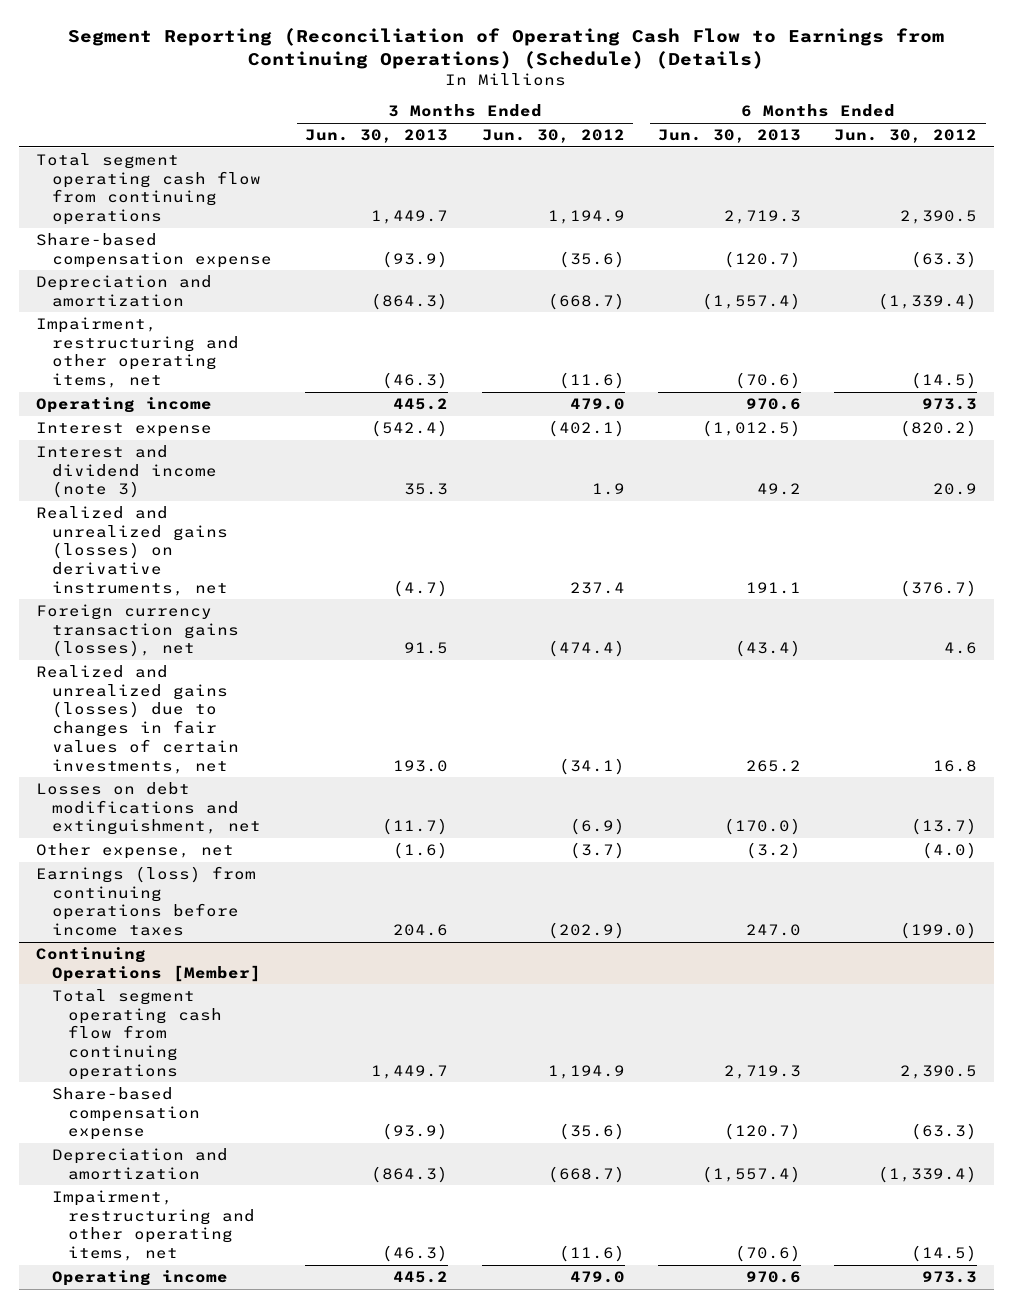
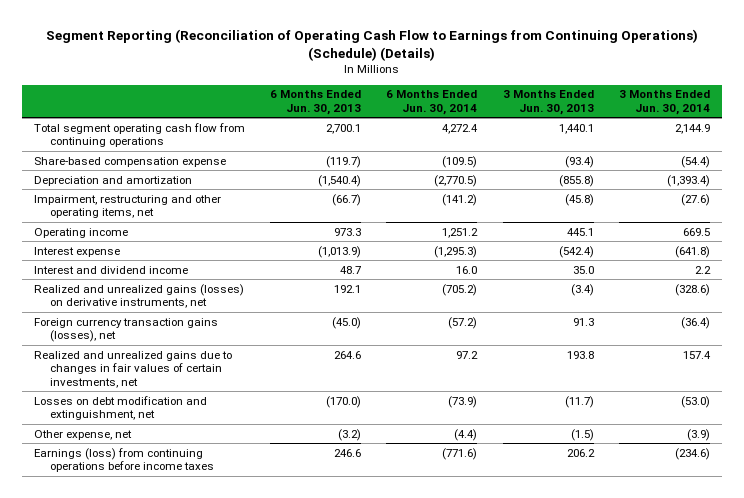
- | 3 Months Ended Jun. 30, 2013 | 3 Months Ended Jun. 30, 2012 | 6 Months Ended Jun. 30, 2013 | 6 Months Ended Jun. 30, 2012
+ | 6 Months Ended Jun. 30, 2013 | 6 Months Ended Jun. 30, 2014 | 3 Months Ended Jun. 30, 2013 | 3 Months Ended Jun. 30, 2014
- Total segment operating cash flow from continuing operations | 1,449.7 | 1,194.9 | 2,719.3 | 2,390.5
- Share-based compensation expense | (93.9) | (35.6) | (120.7) | (63.3)
- Depreciation and amortization | (864.3) | (668.7) | (1,557.4) | (1,339.4)
- Impairment, restructuring and other operating items, net | (46.3) | (11.6) | (70.6) | (14.5)
- Operating income | 445.2 | 479.0 | 970.6 | 973.3
- Interest expense | (542.4) | (402.1) | (1,012.5) | (820.2)
- Interest and dividend income (note 3) | 35.3 | 1.9 | 49.2 | 20.9
- Realized and unrealized gains (losses) on derivative instruments, net | (4.7) | 237.4 | 191.1 | (376.7)
- Foreign currency transaction gains (losses), net | 91.5 | (474.4) | (43.4) | 4.6
- Realized and unrealized gains (losses) due to changes in fair values of certain investments, net | 193.0 | (34.1) | 265.2 | 16.8
- Losses on debt modifications and extinguishment, net | (11.7) | (6.9) | (170.0) | (13.7)
- Other expense, net | (1.6) | (3.7) | (3.2) | (4.0)
- Earnings (loss) from continuing operations before income taxes | 204.6 | (202.9) | 247.0 | (199.0)
- Continuing Operations [Member]
- Total segment operating cash flow from continuing operations | 1,449.7 | 1,194.9 | 2,719.3 | 2,390.5
- Share-based compensation expense | (93.9) | (35.6) | (120.7) | (63.3)
- Depreciation and amortization | (864.3) | (668.7) | (1,557.4) | (1,339.4)
- Impairment, restructuring and other operating items, net | (46.3) | (11.6) | (70.6) | (14.5)
- Operating income | 445.2 | 479.0 | 970.6 | 973.3
+ Total segment operating cash flow from continuing operations | 2,700.1 | 4,272.4 | 1,440.1 | 2,144.9
+ Share-based compensation expense | (119.7) | (109.5) | (93.4) | (54.4)
+ Depreciation and amortization | (1,540.4) | (2,770.5) | (855.8) | (1,393.4)
+ Impairment, restructuring and other operating items, net | (66.7) | (141.2) | (45.8) | (27.6)
+ Operating income | 973.3 | 1,251.2 | 445.1 | 669.5
+ Interest expense | (1,013.9) | (1,295.3) | (542.4) | (641.8)
+ Interest and dividend income | 48.7 | 16.0 | 35.0 | 2.2
+ Realized and unrealized gains (losses) on derivative instruments, net | 192.1 | (705.2) | (3.4) | (328.6)
+ Foreign currency transaction gains (losses), net | (45.0) | (57.2) | 91.3 | (36.4)
+ Realized and unrealized gains due to changes in fair values of certain investments, net | 264.6 | 97.2 | 193.8 | 157.4
+ Losses on debt modification and extinguishment, net | (170.0) | (73.9) | (11.7) | (53.0)
+ Other expense, net | (3.2) | (4.4) | (1.5) | (3.9)
+ Earnings (loss) from continuing operations before income taxes | 246.6 | (771.6) | 206.2 | (234.6)

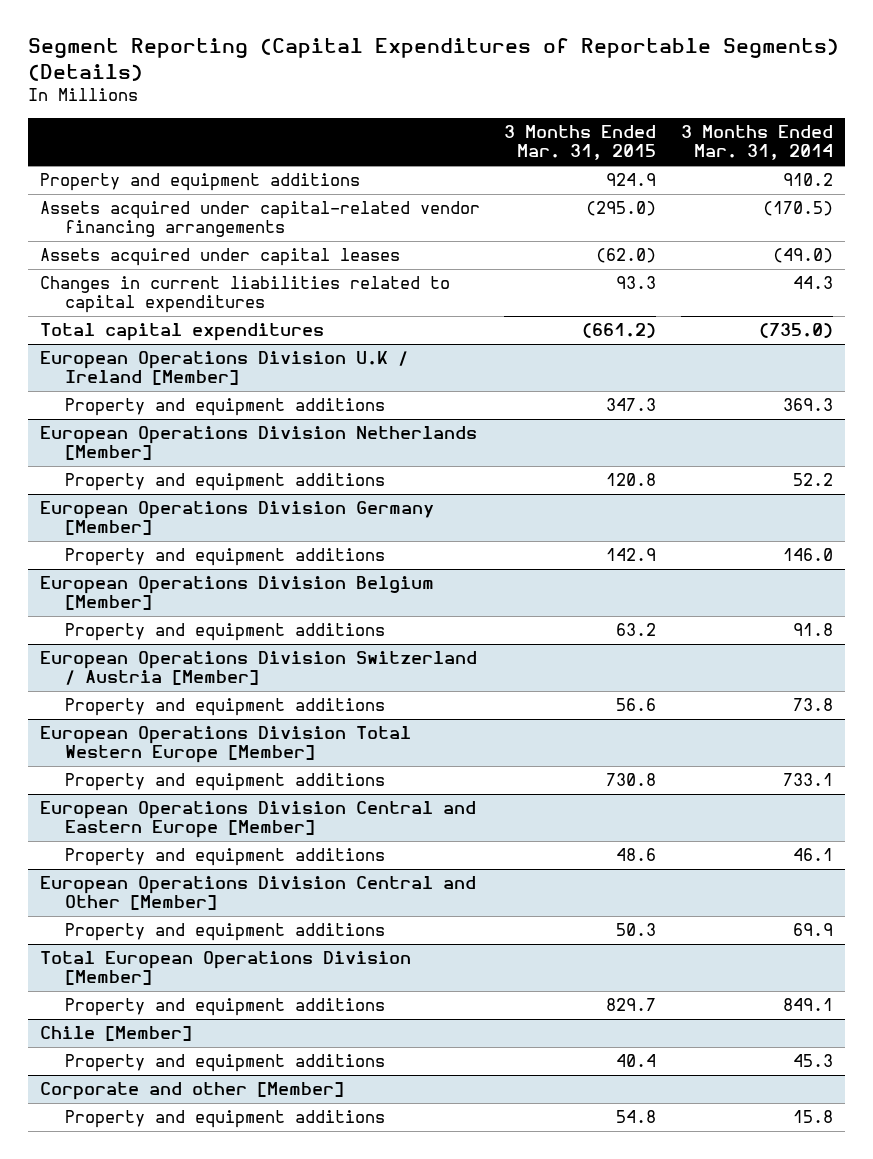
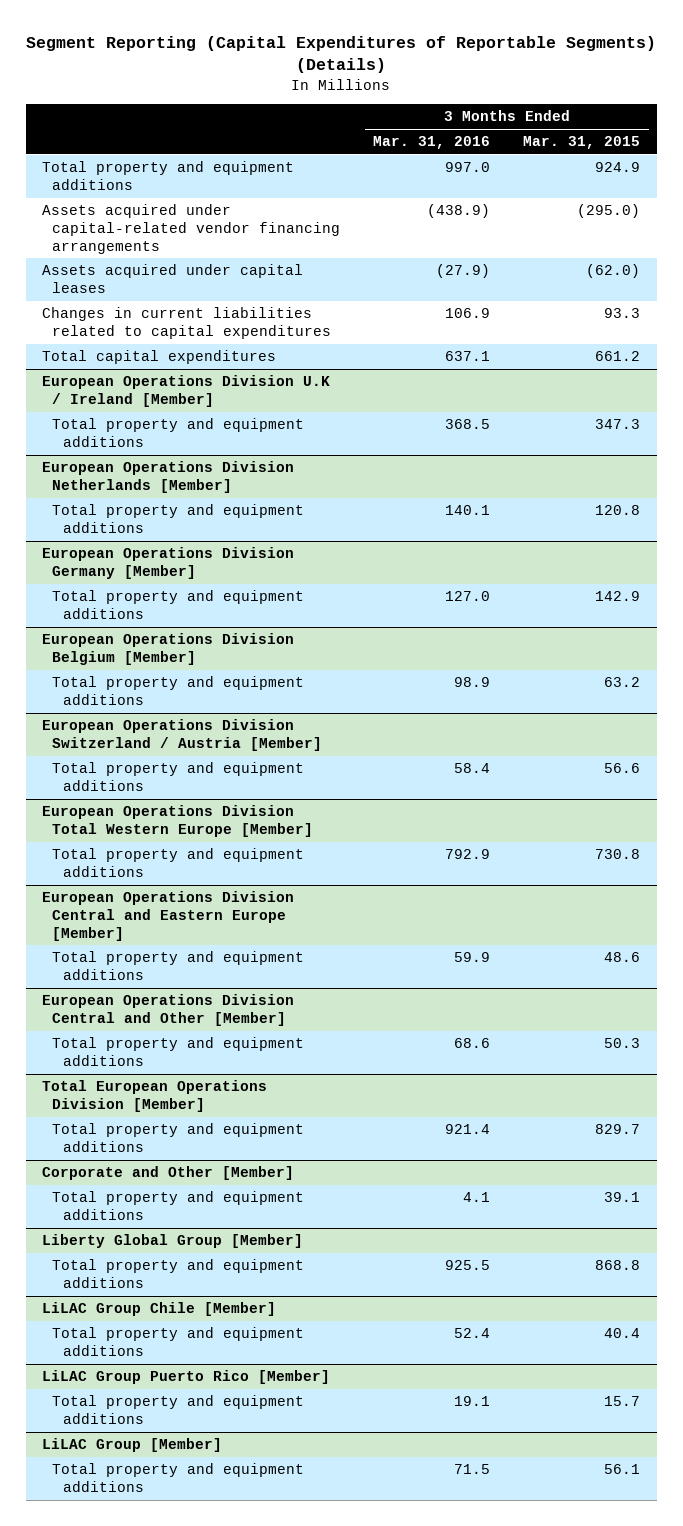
- | 3 Months Ended Mar. 31, 2015 | 3 Months Ended Mar. 31, 2014
+ | 3 Months Ended Mar. 31, 2016 | 3 Months Ended Mar. 31, 2015
- Property and equipment additions | 924.9 | 910.2
+ Total property and equipment additions | 997.0 | 924.9
- Total capital expenditures | (661.2) | (735.0)
+ Total capital expenditures | 637.1 | 661.2
@ European Operations Division U.K / Ireland [Member]
- Property and equipment additions | 347.3 | 369.3
+ Total property and equipment additions | 368.5 | 347.3
@ European Operations Division Netherlands [Member]
- Property and equipment additions | 120.8 | 52.2
+ Total property and equipment additions | 140.1 | 120.8
@ European Operations Division Germany [Member]
- Property and equipment additions | 142.9 | 146.0
+ Total property and equipment additions | 127.0 | 142.9
@ European Operations Division Belgium [Member]
- Property and equipment additions | 63.2 | 91.8
+ Total property and equipment additions | 98.9 | 63.2
@ European Operations Division Switzerland / Austria [Member]
- Property and equipment additions | 56.6 | 73.8
+ Total property and equipment additions | 58.4 | 56.6
@ European Operations Division Total Western Europe [Member]
- Property and equipment additions | 730.8 | 733.1
+ Total property and equipment additions | 792.9 | 730.8
@ European Operations Division Central and Eastern Europe [Member]
- Property and equipment additions | 48.6 | 46.1
+ Total property and equipment additions | 59.9 | 48.6
@ European Operations Division Central and Other [Member]
- Property and equipment additions | 50.3 | 69.9
+ Total property and equipment additions | 68.6 | 50.3
@ Total European Operations Division [Member]
- Property and equipment additions | 829.7 | 849.1
- Chile [Member]
- Property and equipment additions | 40.4 | 45.3
- Corporate and other [Member]
- Property and equipment additions | 54.8 | 15.8
@ Total European Operations Division [Member]
+ Total property and equipment additions | 921.4 | 829.7
+ Corporate and Other [Member]
+ Total property and equipment additions | 4.1 | 39.1
+ Liberty Global Group [Member]
+ Total property and equipment additions | 925.5 | 868.8
+ LiLAC Group Chile [Member]
+ Total property and equipment additions | 52.4 | 40.4
+ LiLAC Group Puerto Rico [Member]
+ Total property and equipment additions | 19.1 | 15.7
+ LiLAC Group [Member]
+ Total property and equipment additions | 71.5 | 56.1

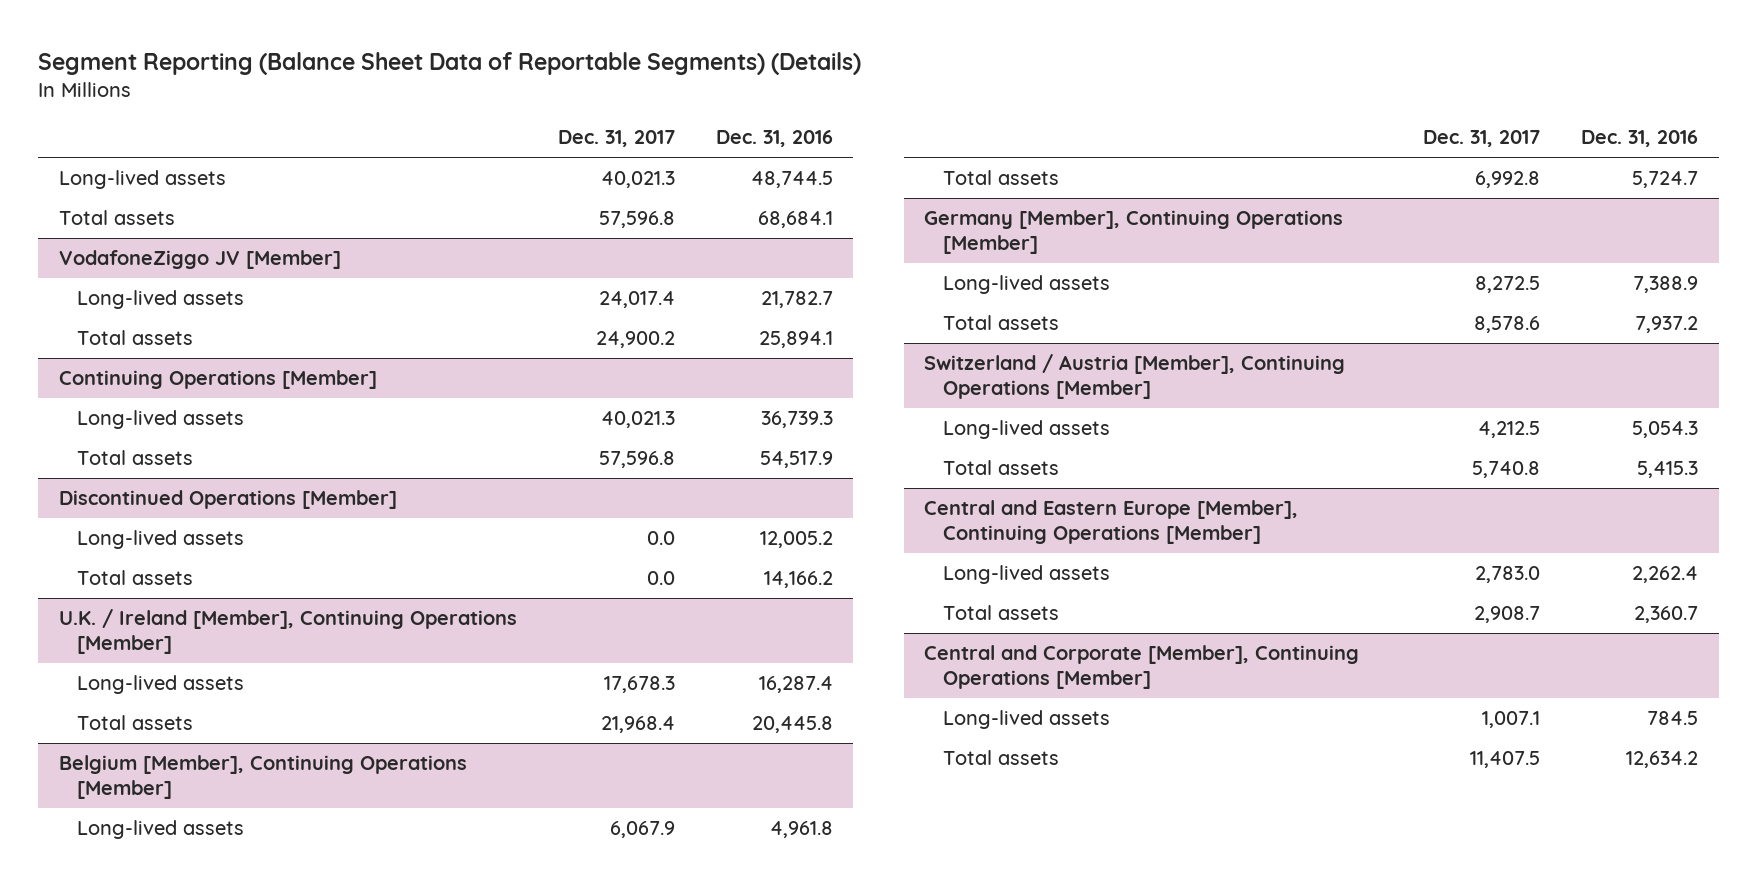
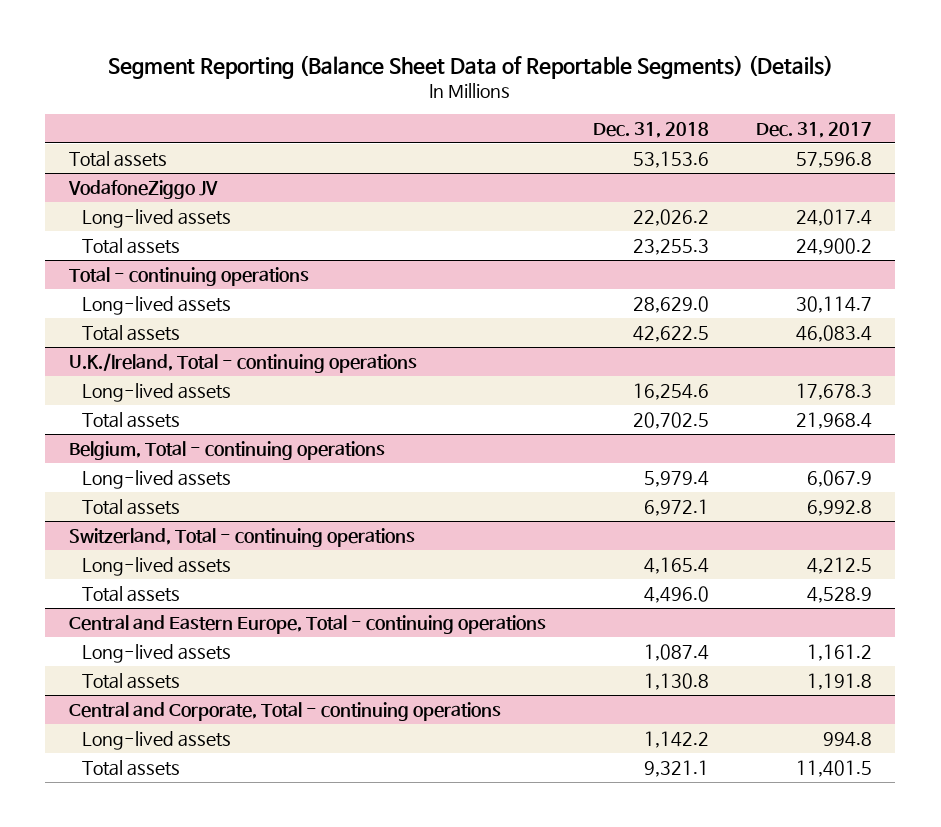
- | Dec. 31, 2017 | Dec. 31, 2016
+ | Dec. 31, 2018 | Dec. 31, 2017
- Long-lived assets | 40,021.3 | 48,744.5
- VodafoneZiggo JV [Member]
+ VodafoneZiggo JV
- Continuing Operations [Member]
- Long-lived assets | 40,021.3 | 36,739.3
- Total assets | 57,596.8 | 54,517.9
- Discontinued Operations [Member]
- Long-lived assets | 0.0 | 12,005.2
- Total assets | 0.0 | 14,166.2
- U.K. / Ireland [Member], Continuing Operations [Member]
+ Total - continuing operations
+ Long-lived assets | 28,629.0 | 30,114.7
+ Total assets | 42,622.5 | 46,083.4
+ U.K./Ireland, Total - continuing operations
- Belgium [Member], Continuing Operations [Member]
+ Belgium, Total - continuing operations
- Germany [Member], Continuing Operations [Member]
- Long-lived assets | 8,272.5 | 7,388.9
- Total assets | 8,578.6 | 7,937.2
- Switzerland / Austria [Member], Continuing Operations [Member]
+ Switzerland, Total - continuing operations
- Total assets | 5,740.8 | 5,415.3
- Central and Eastern Europe [Member], Continuing Operations [Member]
- Long-lived assets | 2,783.0 | 2,262.4
- Total assets | 2,908.7 | 2,360.7
- Central and Corporate [Member], Continuing Operations [Member]
- Long-lived assets | 1,007.1 | 784.5
- Total assets | 11,407.5 | 12,634.2
+ Total assets | 4,496.0 | 4,528.9
+ Central and Eastern Europe, Total - continuing operations
+ Long-lived assets | 1,087.4 | 1,161.2
+ Total assets | 1,130.8 | 1,191.8
+ Central and Corporate, Total - continuing operations
+ Long-lived assets | 1,142.2 | 994.8
+ Total assets | 9,321.1 | 11,401.5

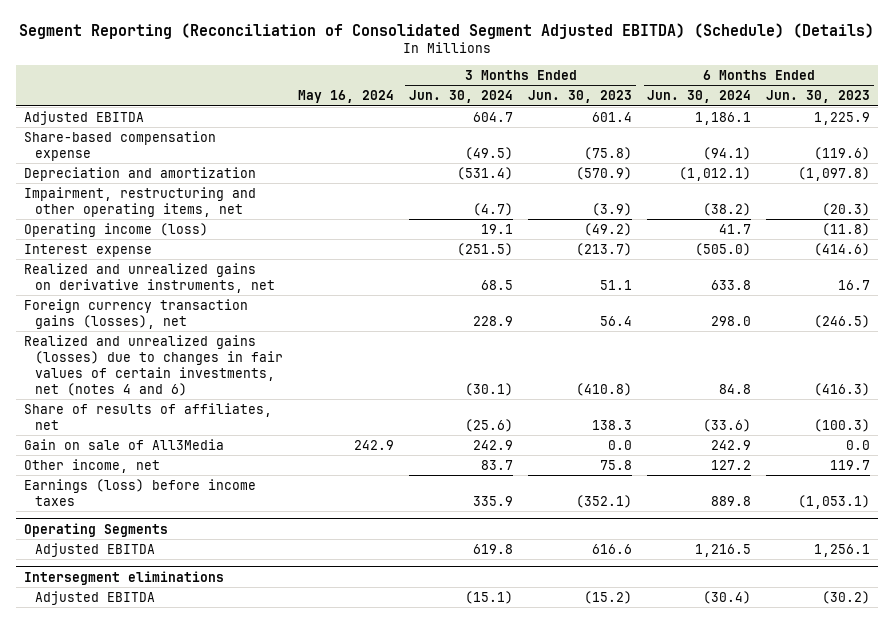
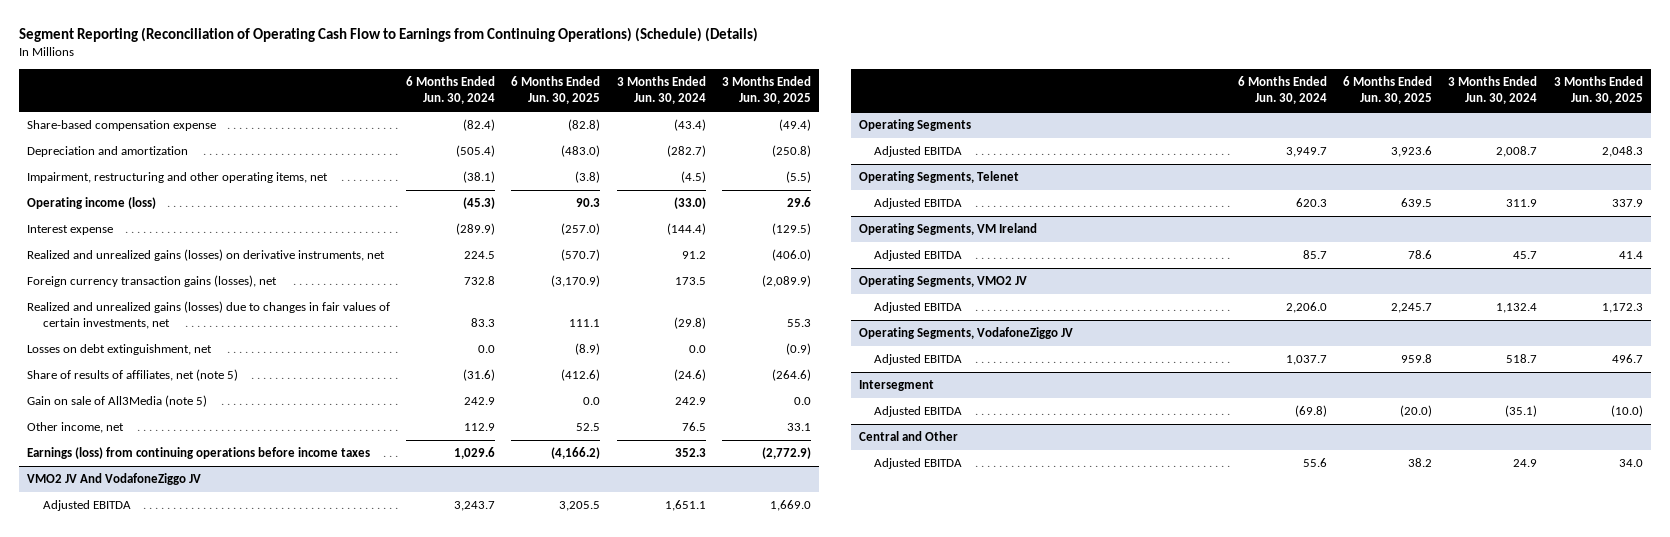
- Segment Reporting (Reconciliation of Consolidated Segment Adjusted EBITDA) (Schedule) (Details)
+ Segment Reporting (Reconciliation of Operating Cash Flow to Earnings from Continuing Operations) (Schedule) (Details)
- | May 16, 2024 | 3 Months Ended Jun. 30, 2024 | 3 Months Ended Jun. 30, 2023 | 6 Months Ended Jun. 30, 2024 | 6 Months Ended Jun. 30, 2023
+ | 6 Months Ended Jun. 30, 2024 | 6 Months Ended Jun. 30, 2025 | 3 Months Ended Jun. 30, 2024 | 3 Months Ended Jun. 30, 2025
- Adjusted EBITDA | | 604.7 | 601.4 | 1,186.1 | 1,225.9
- Share-based compensation expense | | (49.5) | (75.8) | (94.1) | (119.6)
- Depreciation and amortization | | (531.4) | (570.9) | (1,012.1) | (1,097.8)
- Impairment, restructuring and other operating items, net | | (4.7) | (3.9) | (38.2) | (20.3)
- Operating income (loss) | | 19.1 | (49.2) | 41.7 | (11.8)
- Interest expense | | (251.5) | (213.7) | (505.0) | (414.6)
- Realized and unrealized gains on derivative instruments, net | | 68.5 | 51.1 | 633.8 | 16.7
- Foreign currency transaction gains (losses), net | | 228.9 | 56.4 | 298.0 | (246.5)
- Realized and unrealized gains (losses) due to changes in fair values of certain investments, net (notes 4 and 6) | | (30.1) | (410.8) | 84.8 | (416.3)
- Share of results of affiliates, net | | (25.6) | 138.3 | (33.6) | (100.3)
- Gain on sale of All3Media | 242.9 | 242.9 | 0.0 | 242.9 | 0.0
- Other income, net | | 83.7 | 75.8 | 127.2 | 119.7
- Earnings (loss) before income taxes | | 335.9 | (352.1) | 889.8 | (1,053.1)
+ Share-based compensation expense | (82.4) | (82.8) | (43.4) | (49.4)
+ Depreciation and amortization | (505.4) | (483.0) | (282.7) | (250.8)
+ Impairment, restructuring and other operating items, net | (38.1) | (3.8) | (4.5) | (5.5)
+ Operating income (loss) | (45.3) | 90.3 | (33.0) | 29.6
+ Interest expense | (289.9) | (257.0) | (144.4) | (129.5)
+ Realized and unrealized gains (losses) on derivative instruments, net | 224.5 | (570.7) | 91.2 | (406.0)
+ Foreign currency transaction gains (losses), net | 732.8 | (3,170.9) | 173.5 | (2,089.9)
+ Realized and unrealized gains (losses) due to changes in fair values of certain investments, net | 83.3 | 111.1 | (29.8) | 55.3
+ Losses on debt extinguishment, net | 0.0 | (8.9) | 0.0 | (0.9)
+ Share of results of affiliates, net (note 5) | (31.6) | (412.6) | (24.6) | (264.6)
+ Gain on sale of All3Media (note 5) | 242.9 | 0.0 | 242.9 | 0.0
+ Other income, net | 112.9 | 52.5 | 76.5 | 33.1
+ Earnings (loss) from continuing operations before income taxes | 1,029.6 | (4,166.2) | 352.3 | (2,772.9)
+ VMO2 JV And VodafoneZiggo JV
+ Adjusted EBITDA | 3,243.7 | 3,205.5 | 1,651.1 | 1,669.0
@ Operating Segments
- Adjusted EBITDA | | 619.8 | 616.6 | 1,216.5 | 1,256.1
- Intersegment eliminations
- Adjusted EBITDA | | (15.1) | (15.2) | (30.4) | (30.2)
@ Operating Segments
+ Adjusted EBITDA | 3,949.7 | 3,923.6 | 2,008.7 | 2,048.3
+ Operating Segments, Telenet
+ Adjusted EBITDA | 620.3 | 639.5 | 311.9 | 337.9
+ Operating Segments, VM Ireland
+ Adjusted EBITDA | 85.7 | 78.6 | 45.7 | 41.4
+ Operating Segments, VMO2 JV
+ Adjusted EBITDA | 2,206.0 | 2,245.7 | 1,132.4 | 1,172.3
+ Operating Segments, VodafoneZiggo JV
+ Adjusted EBITDA | 1,037.7 | 959.8 | 518.7 | 496.7
+ Intersegment
+ Adjusted EBITDA | (69.8) | (20.0) | (35.1) | (10.0)
+ Central and Other
+ Adjusted EBITDA | 55.6 | 38.2 | 24.9 | 34.0

